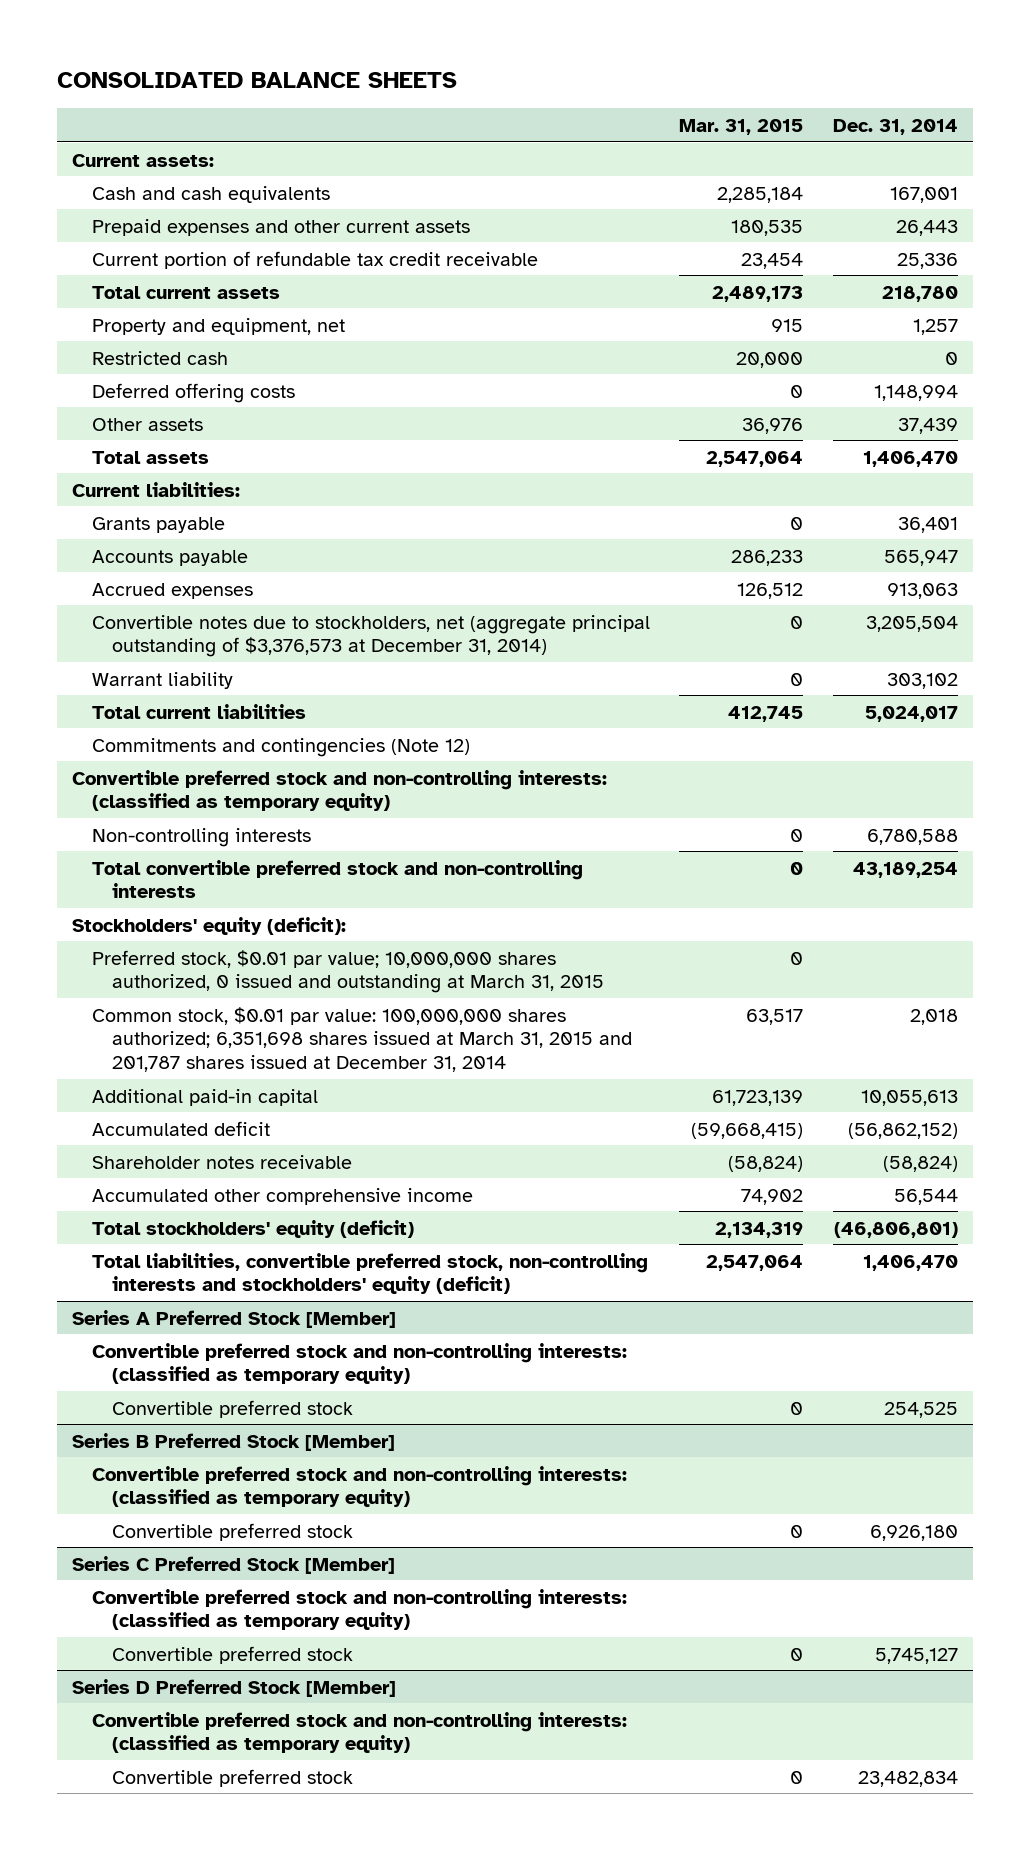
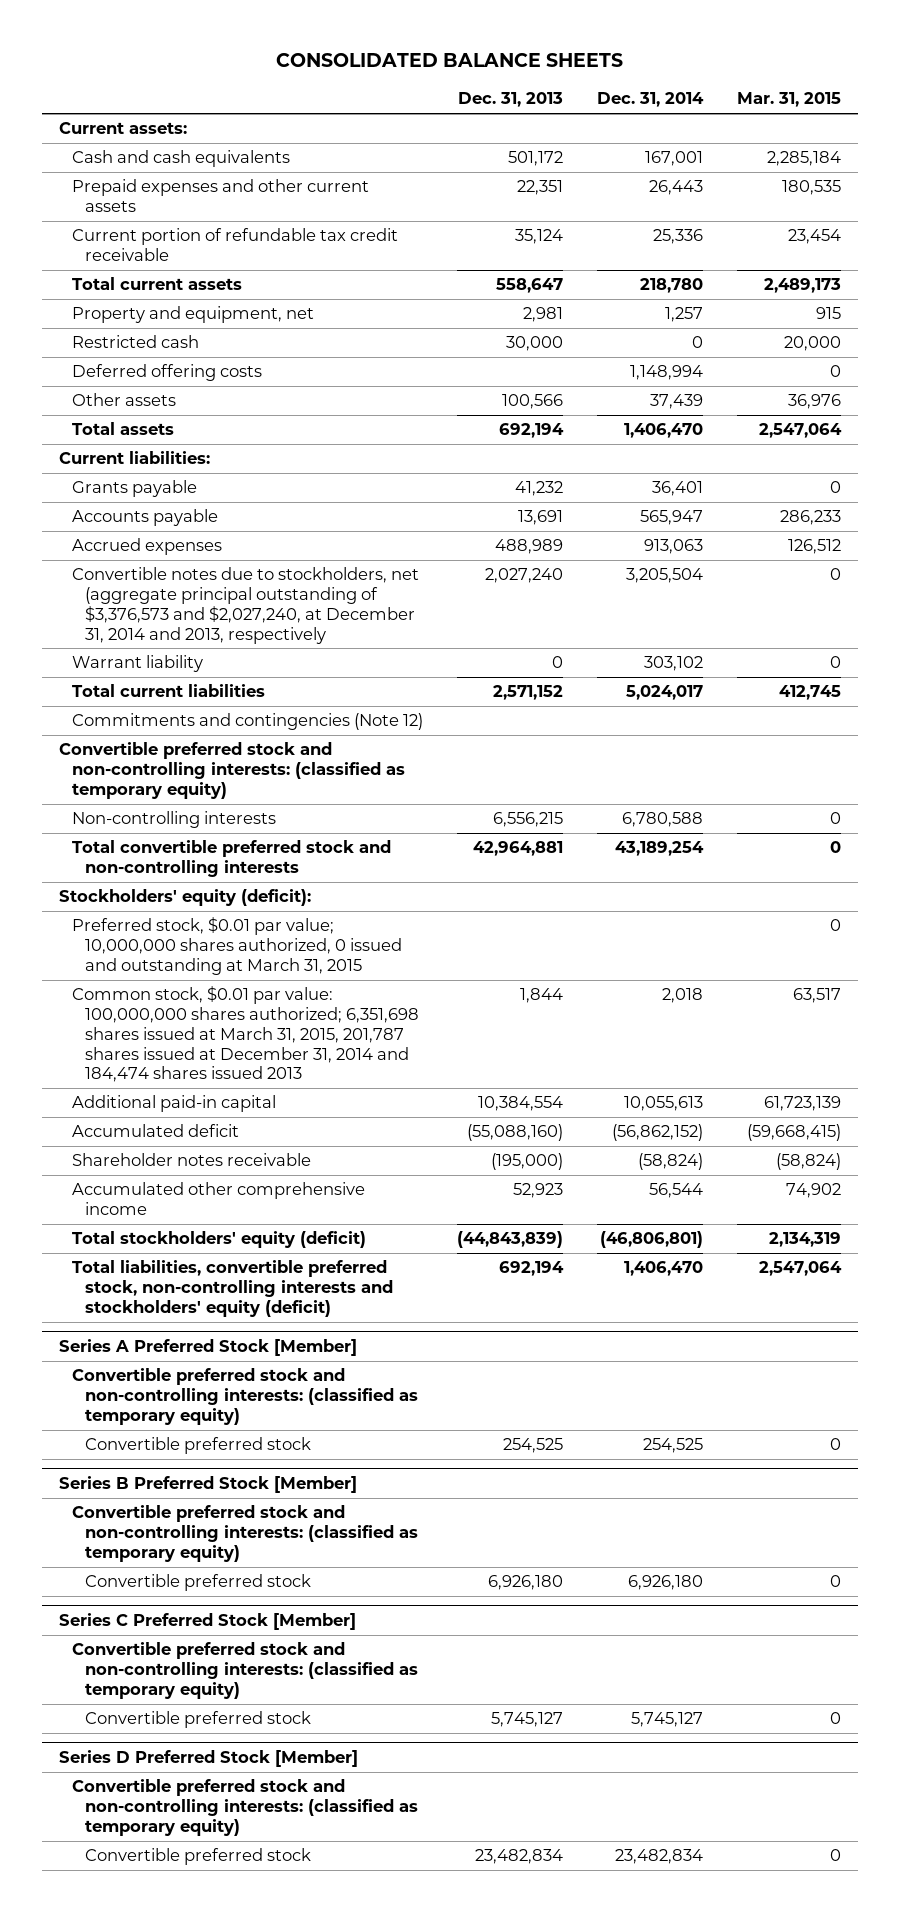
- | Mar. 31, 2015 | Dec. 31, 2014
+ | Dec. 31, 2013 | Dec. 31, 2014 | Mar. 31, 2015
- Convertible notes due to stockholders, net (aggregate principal outstanding of $3,376,573 at December 31, 2014) | 0 | 3,205,504
+ Convertible notes due to stockholders, net (aggregate principal outstanding of $3,376,573 and $2,027,240, at December 31, 2014 and 2013, respectively | 2,027,240 | 3,205,504 | 0
- Common stock, $0.01 par value: 100,000,000 shares authorized; 6,351,698 shares issued at March 31, 2015 and 201,787 shares issued at December 31, 2014 | 63,517 | 2,018
+ Common stock, $0.01 par value: 100,000,000 shares authorized; 6,351,698 shares issued at March 31, 2015, 201,787 shares issued at December 31, 2014 and 184,474 shares issued 2013 | 1,844 | 2,018 | 63,517

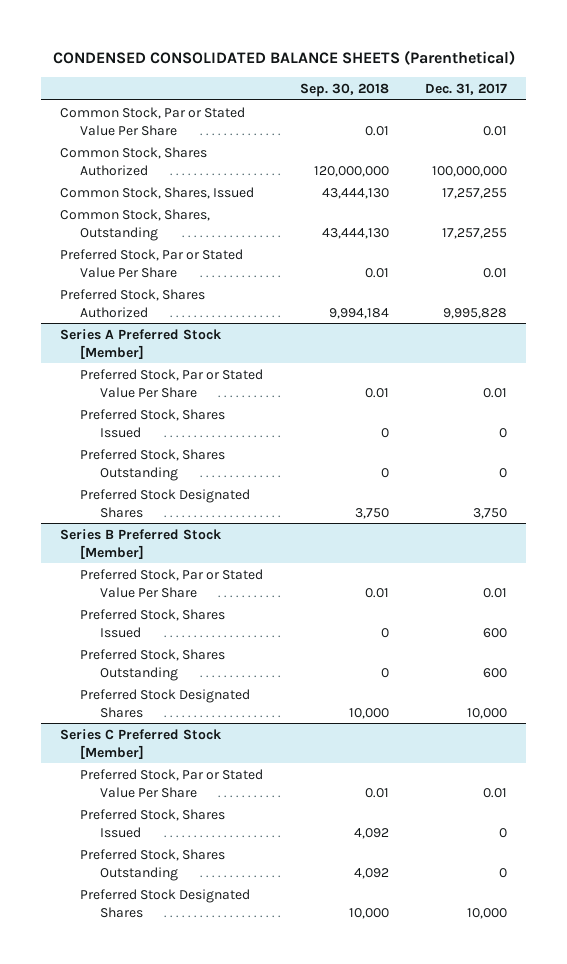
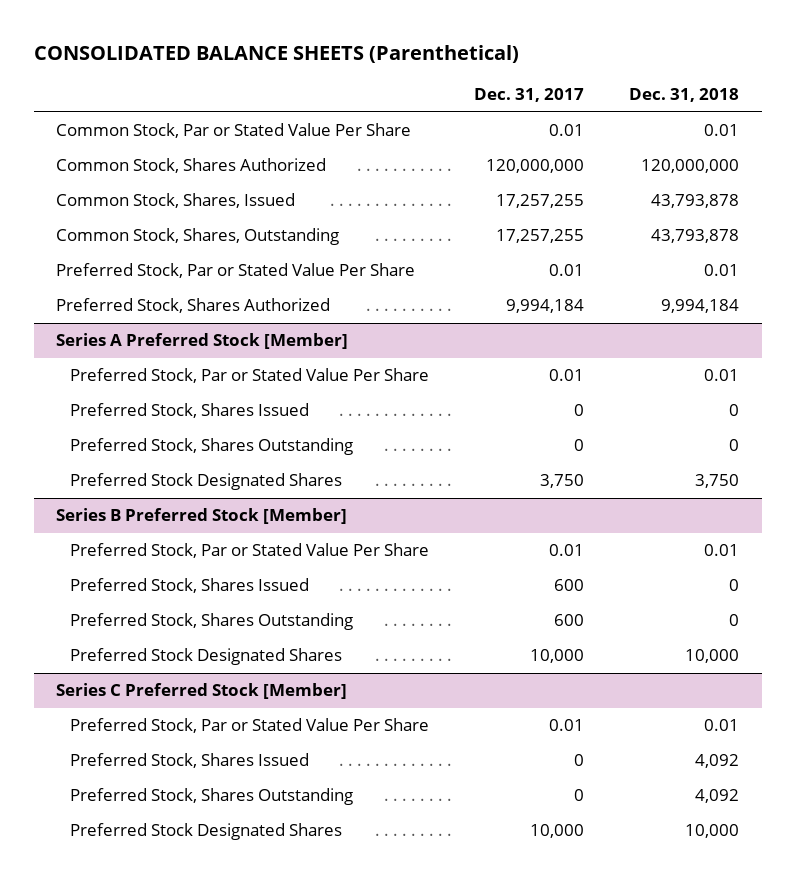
- CONDENSED CONSOLIDATED BALANCE SHEETS (Parenthetical)
+ CONSOLIDATED BALANCE SHEETS (Parenthetical)
- | Sep. 30, 2018 | Dec. 31, 2017
+ | Dec. 31, 2017 | Dec. 31, 2018
- Common Stock, Shares Authorized | 120,000,000 | 100,000,000
+ Common Stock, Shares Authorized | 120,000,000 | 120,000,000
- Preferred Stock, Shares Authorized | 9,994,184 | 9,995,828
+ Preferred Stock, Shares Authorized | 9,994,184 | 9,994,184

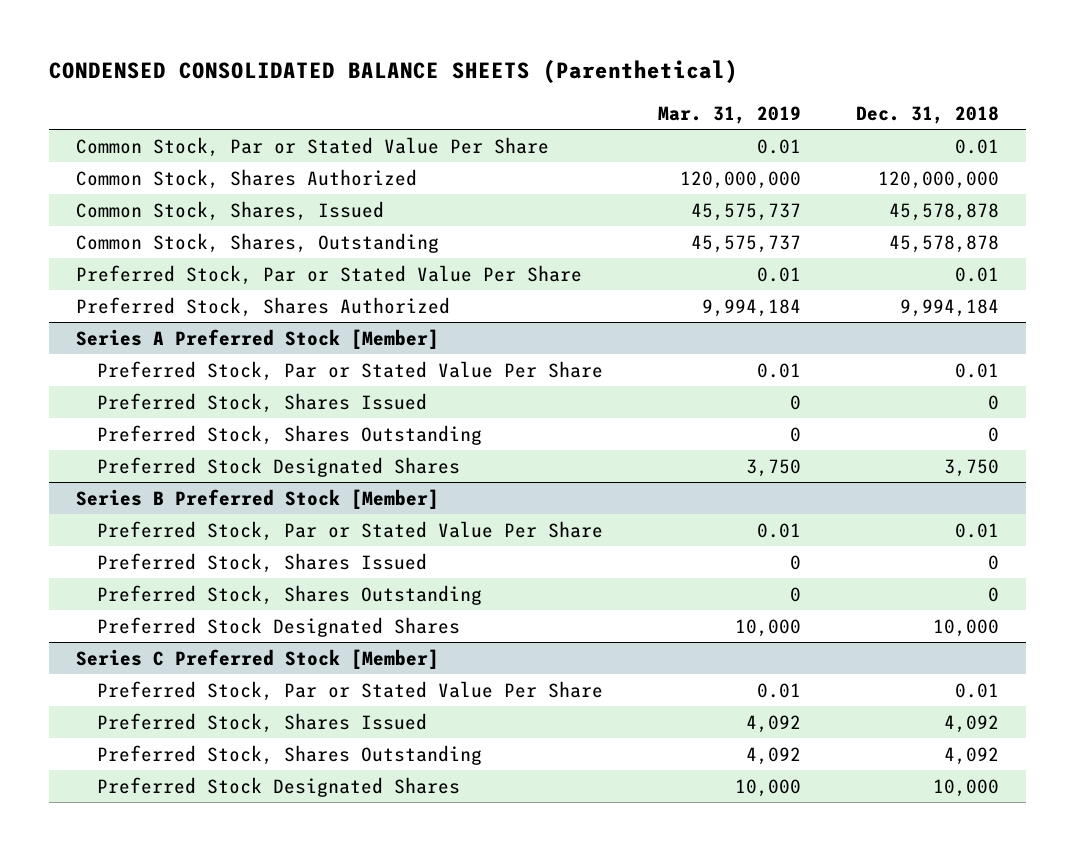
- CONSOLIDATED BALANCE SHEETS (Parenthetical)
+ CONDENSED CONSOLIDATED BALANCE SHEETS (Parenthetical)
- | Dec. 31, 2017 | Dec. 31, 2018
+ | Mar. 31, 2019 | Dec. 31, 2018
- Common Stock, Shares, Issued | 17,257,255 | 43,793,878
- Common Stock, Shares, Outstanding | 17,257,255 | 43,793,878
+ Common Stock, Shares, Issued | 45,575,737 | 45,578,878
+ Common Stock, Shares, Outstanding | 45,575,737 | 45,578,878

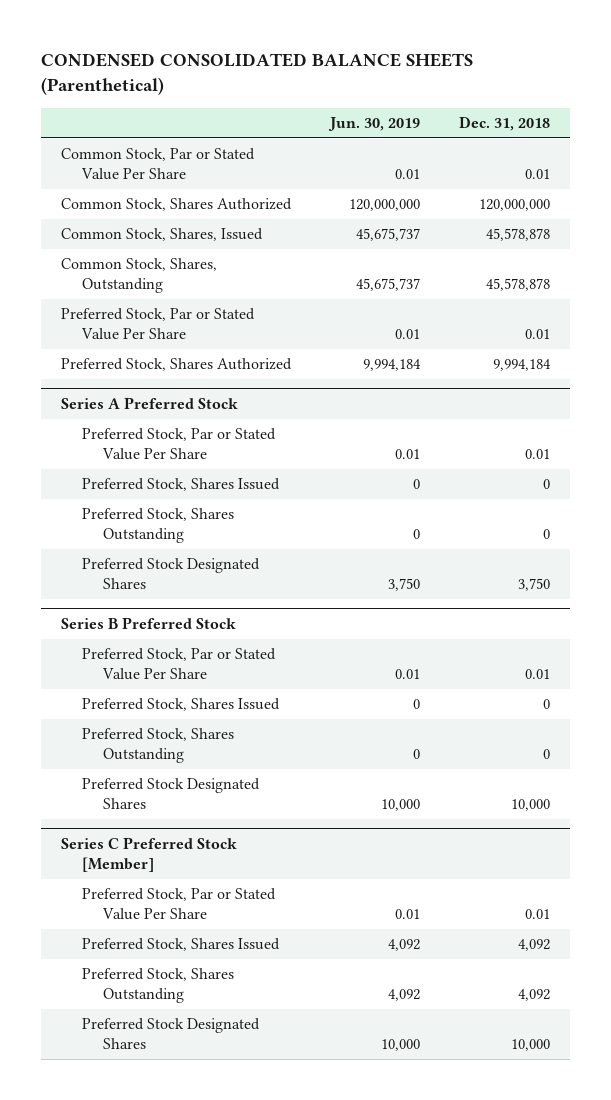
- | Mar. 31, 2019 | Dec. 31, 2018
+ | Jun. 30, 2019 | Dec. 31, 2018
- Series A Preferred Stock [Member]
+ Series A Preferred Stock
- Series B Preferred Stock [Member]
+ Series B Preferred Stock

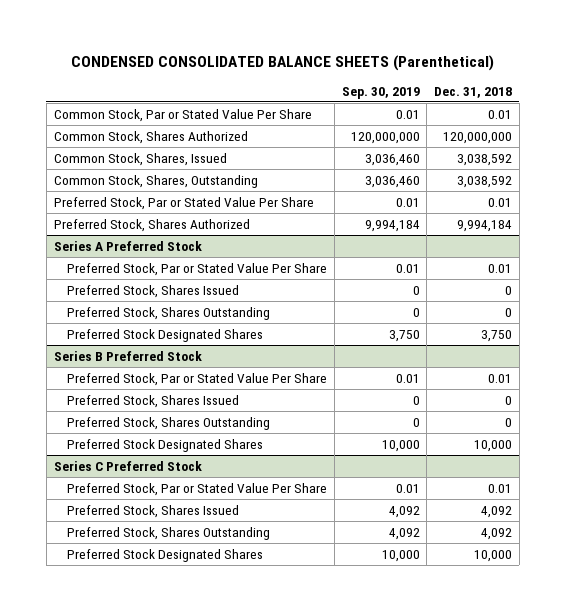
- | Jun. 30, 2019 | Dec. 31, 2018
+ | Sep. 30, 2019 | Dec. 31, 2018
- Common Stock, Shares, Issued | 45,675,737 | 45,578,878
- Common Stock, Shares, Outstanding | 45,675,737 | 45,578,878
+ Common Stock, Shares, Issued | 3,036,460 | 3,038,592
+ Common Stock, Shares, Outstanding | 3,036,460 | 3,038,592
- Series C Preferred Stock [Member]
+ Series C Preferred Stock

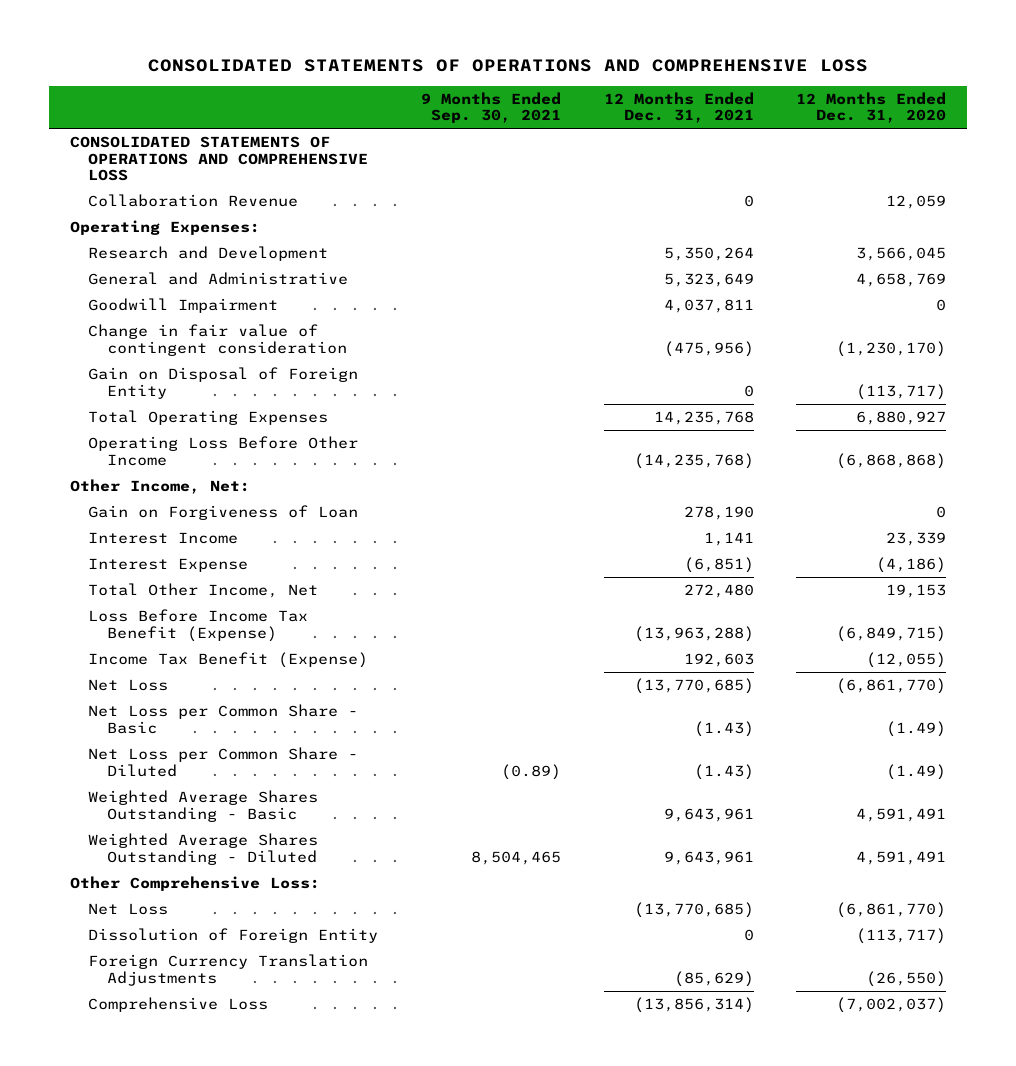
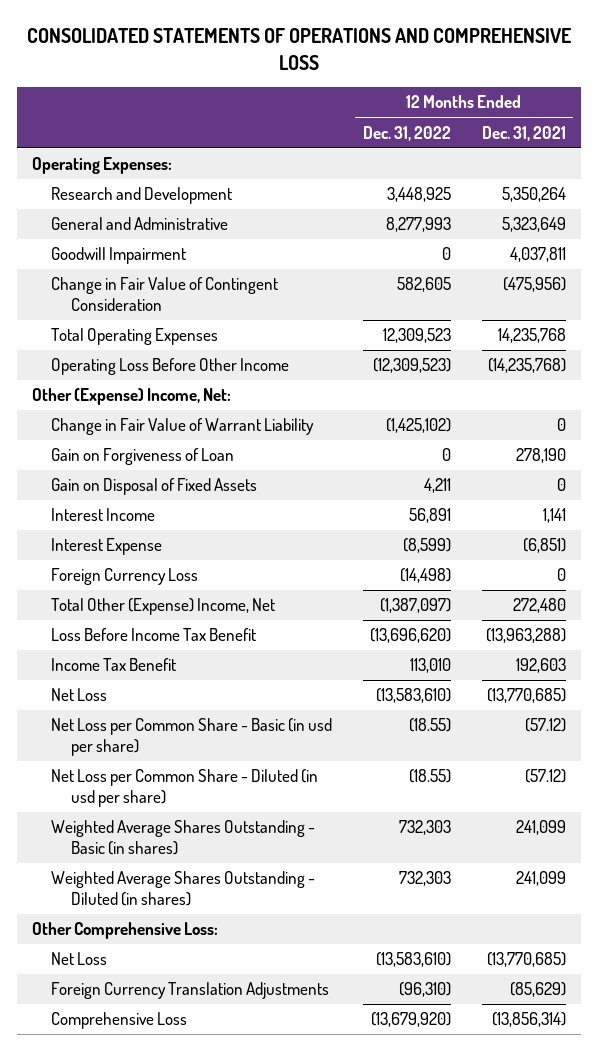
- | 9 Months Ended Sep. 30, 2021 | 12 Months Ended Dec. 31, 2021 | 12 Months Ended Dec. 31, 2020
+ | 12 Months Ended Dec. 31, 2022 | 12 Months Ended Dec. 31, 2021
- CONSOLIDATED STATEMENTS OF OPERATIONS AND COMPREHENSIVE LOSS
- Collaboration Revenue | | 0 | 12,059
- Change in fair value of contingent consideration | | (475,956) | (1,230,170)
- Gain on Disposal of Foreign Entity | | 0 | (113,717)
+ Change in Fair Value of Contingent Consideration | 582,605 | (475,956)
- Other Income, Net:
+ Other (Expense) Income, Net:
+ Change in Fair Value of Warrant Liability | (1,425,102) | 0
+ Gain on Disposal of Fixed Assets | 4,211 | 0
- Total Other Income, Net | | 272,480 | 19,153
- Loss Before Income Tax Benefit (Expense) | | (13,963,288) | (6,849,715)
- Income Tax Benefit (Expense) | | 192,603 | (12,055)
+ Foreign Currency Loss | (14,498) | 0
+ Total Other (Expense) Income, Net | (1,387,097) | 272,480
+ Loss Before Income Tax Benefit | (13,696,620) | (13,963,288)
+ Income Tax Benefit | 113,010 | 192,603
- Net Loss per Common Share - Basic | | (1.43) | (1.49)
- Net Loss per Common Share - Diluted | (0.89) | (1.43) | (1.49)
- Weighted Average Shares Outstanding - Basic | | 9,643,961 | 4,591,491
- Weighted Average Shares Outstanding - Diluted | 8,504,465 | 9,643,961 | 4,591,491
+ Net Loss per Common Share - Basic (in usd per share) | (18.55) | (57.12)
+ Net Loss per Common Share - Diluted (in usd per share) | (18.55) | (57.12)
+ Weighted Average Shares Outstanding - Basic (in shares) | 732,303 | 241,099
+ Weighted Average Shares Outstanding - Diluted (in shares) | 732,303 | 241,099
- Dissolution of Foreign Entity | | 0 | (113,717)

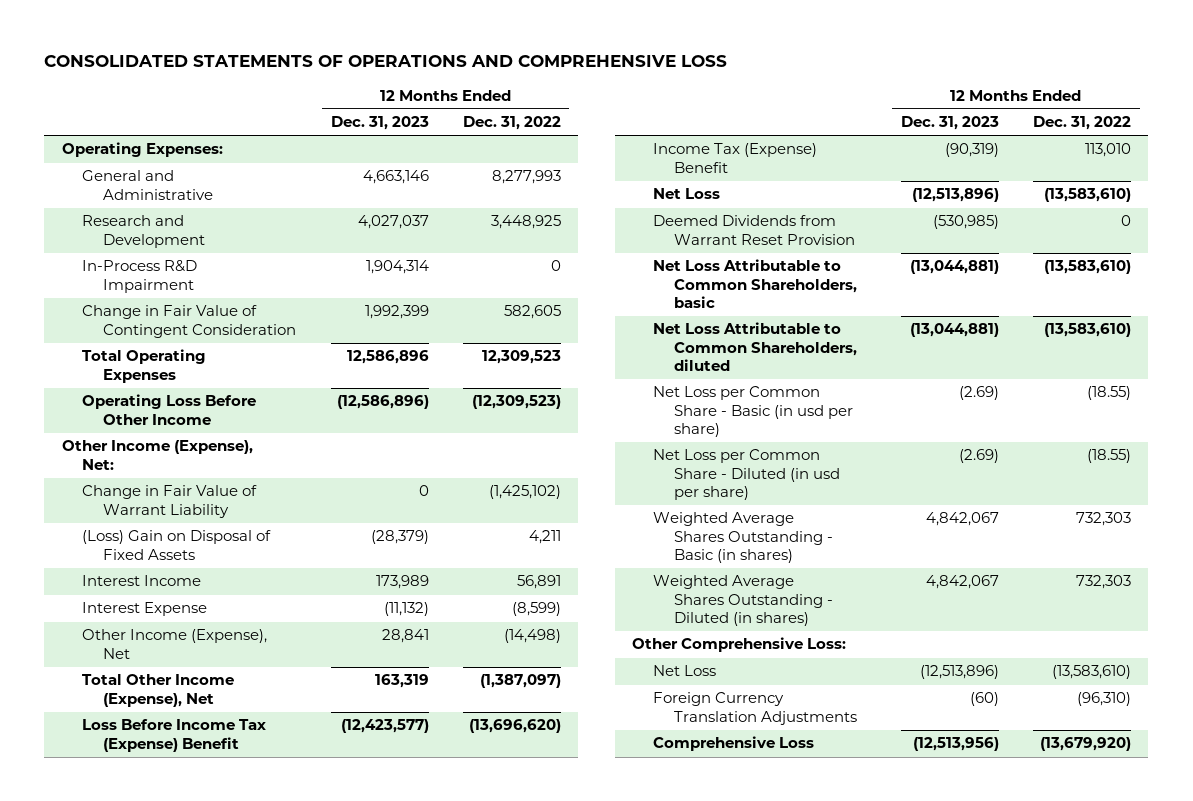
- | 12 Months Ended Dec. 31, 2022 | 12 Months Ended Dec. 31, 2021
+ | 12 Months Ended Dec. 31, 2023 | 12 Months Ended Dec. 31, 2022
- Goodwill Impairment | 0 | 4,037,811
moved down: Research and Development | 4,027,037 | 3,448,925
+ In-Process R&D Impairment | 1,904,314 | 0
- Other (Expense) Income, Net:
+ Other Income (Expense), Net:
- Gain on Forgiveness of Loan | 0 | 278,190
- Gain on Disposal of Fixed Assets | 4,211 | 0
+ (Loss) Gain on Disposal of Fixed Assets | (28,379) | 4,211
- Foreign Currency Loss | (14,498) | 0
- Total Other (Expense) Income, Net | (1,387,097) | 272,480
- Loss Before Income Tax Benefit | (13,696,620) | (13,963,288)
- Income Tax Benefit | 113,010 | 192,603
+ Other Income (Expense), Net | 28,841 | (14,498)
+ Total Other Income (Expense), Net | 163,319 | (1,387,097)
+ Loss Before Income Tax (Expense) Benefit | (12,423,577) | (13,696,620)
+ Income Tax (Expense) Benefit | (90,319) | 113,010
+ Deemed Dividends from Warrant Reset Provision | (530,985) | 0
+ Net Loss Attributable to Common Shareholders, basic | (13,044,881) | (13,583,610)
+ Net Loss Attributable to Common Shareholders, diluted | (13,044,881) | (13,583,610)

